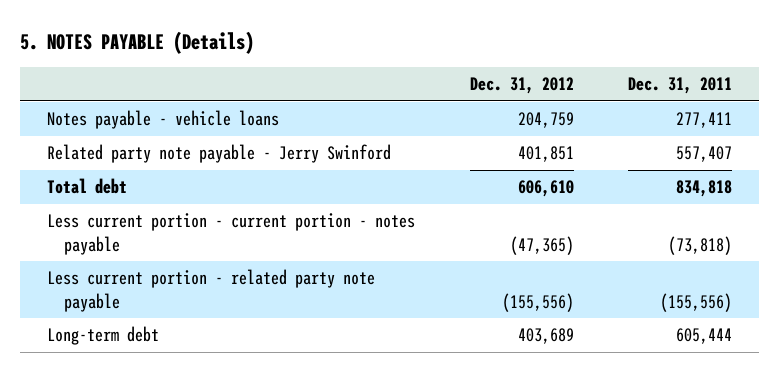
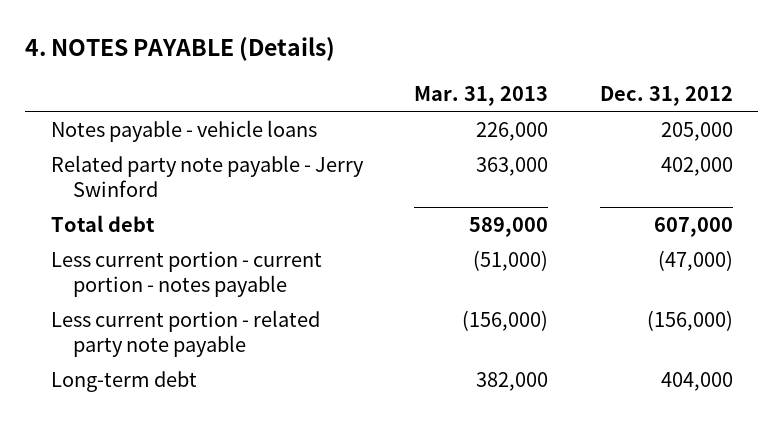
- 5. NOTES PAYABLE (Details)
+ 4. NOTES PAYABLE (Details)
- | Dec. 31, 2012 | Dec. 31, 2011
+ | Mar. 31, 2013 | Dec. 31, 2012
- Notes payable - vehicle loans | 204,759 | 277,411
- Related party note payable - Jerry Swinford | 401,851 | 557,407
- Total debt | 606,610 | 834,818
- Less current portion - current portion - notes payable | (47,365) | (73,818)
- Less current portion - related party note payable | (155,556) | (155,556)
- Long-term debt | 403,689 | 605,444
+ Notes payable - vehicle loans | 226,000 | 205,000
+ Related party note payable - Jerry Swinford | 363,000 | 402,000
+ Total debt | 589,000 | 607,000
+ Less current portion - current portion - notes payable | (51,000) | (47,000)
+ Less current portion - related party note payable | (156,000) | (156,000)
+ Long-term debt | 382,000 | 404,000

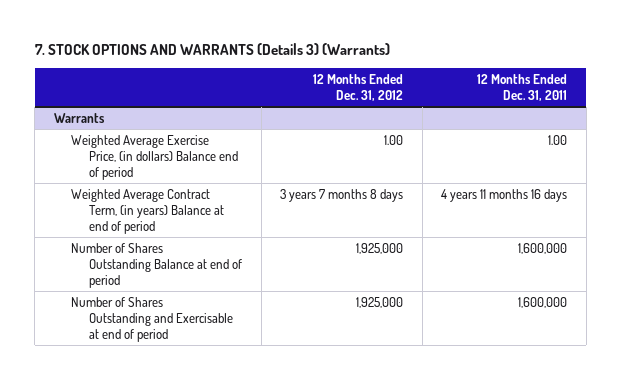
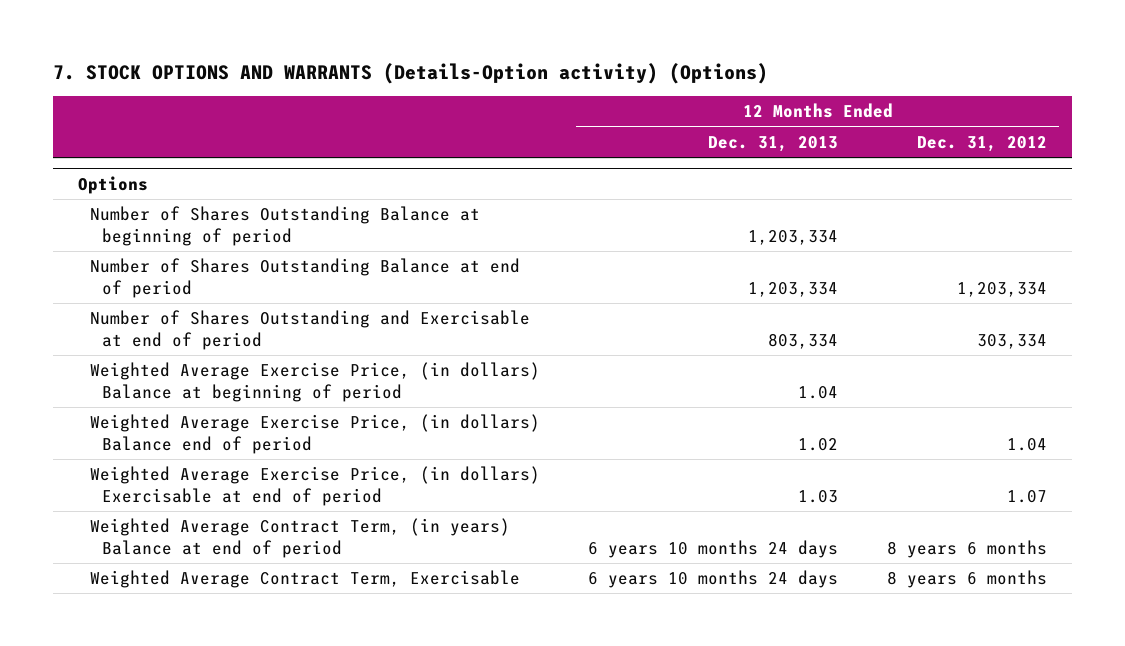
- 7. STOCK OPTIONS AND WARRANTS (Details 3) (Warrants)
+ 7. STOCK OPTIONS AND WARRANTS (Details-Option activity) (Options)
- | 12 Months Ended Dec. 31, 2012 | 12 Months Ended Dec. 31, 2011
+ | 12 Months Ended Dec. 31, 2013 | 12 Months Ended Dec. 31, 2012
- Warrants
- Weighted Average Exercise Price, (in dollars) Balance end of period | 1.00 | 1.00
- Weighted Average Contract Term, (in years) Balance at end of period | 3 years 7 months 8 days | 4 years 11 months 16 days
- Number of Shares Outstanding Balance at end of period | 1,925,000 | 1,600,000
- Number of Shares Outstanding and Exercisable at end of period | 1,925,000 | 1,600,000
+ Options
+ Number of Shares Outstanding Balance at beginning of period | 1,203,334 |
+ Number of Shares Outstanding Balance at end of period | 1,203,334 | 1,203,334
+ Number of Shares Outstanding and Exercisable at end of period | 803,334 | 303,334
+ Weighted Average Exercise Price, (in dollars) Balance at beginning of period | 1.04 |
+ Weighted Average Exercise Price, (in dollars) Balance end of period | 1.02 | 1.04
+ Weighted Average Exercise Price, (in dollars) Exercisable at end of period | 1.03 | 1.07
+ Weighted Average Contract Term, (in years) Balance at end of period | 6 years 10 months 24 days | 8 years 6 months
+ Weighted Average Contract Term, Exercisable | 6 years 10 months 24 days | 8 years 6 months

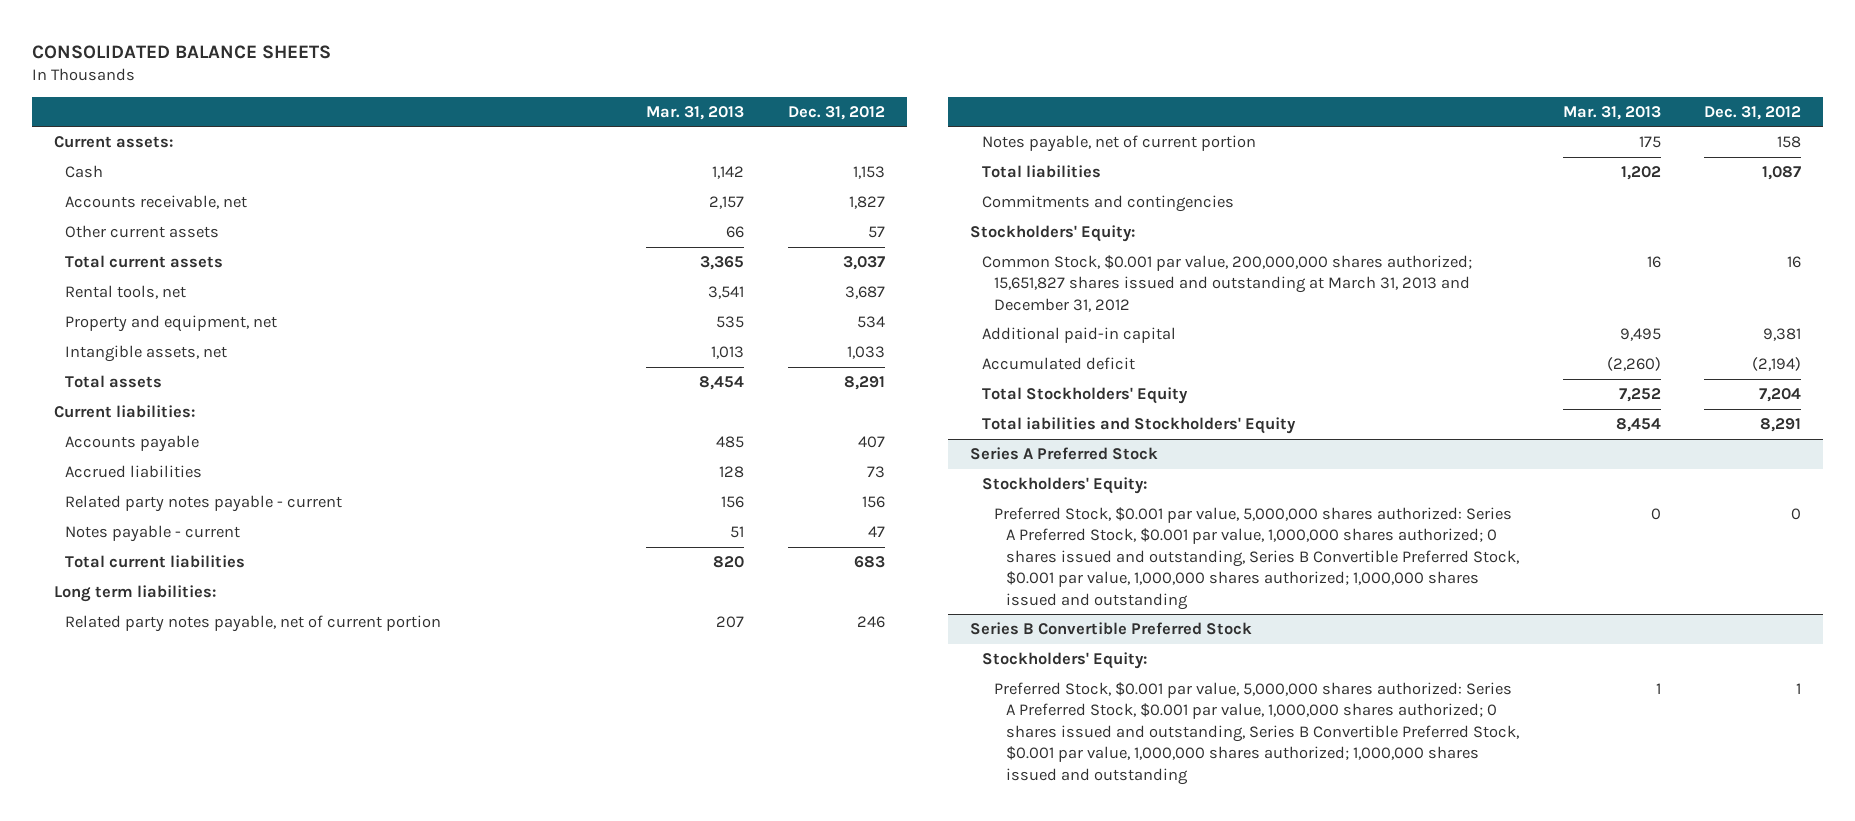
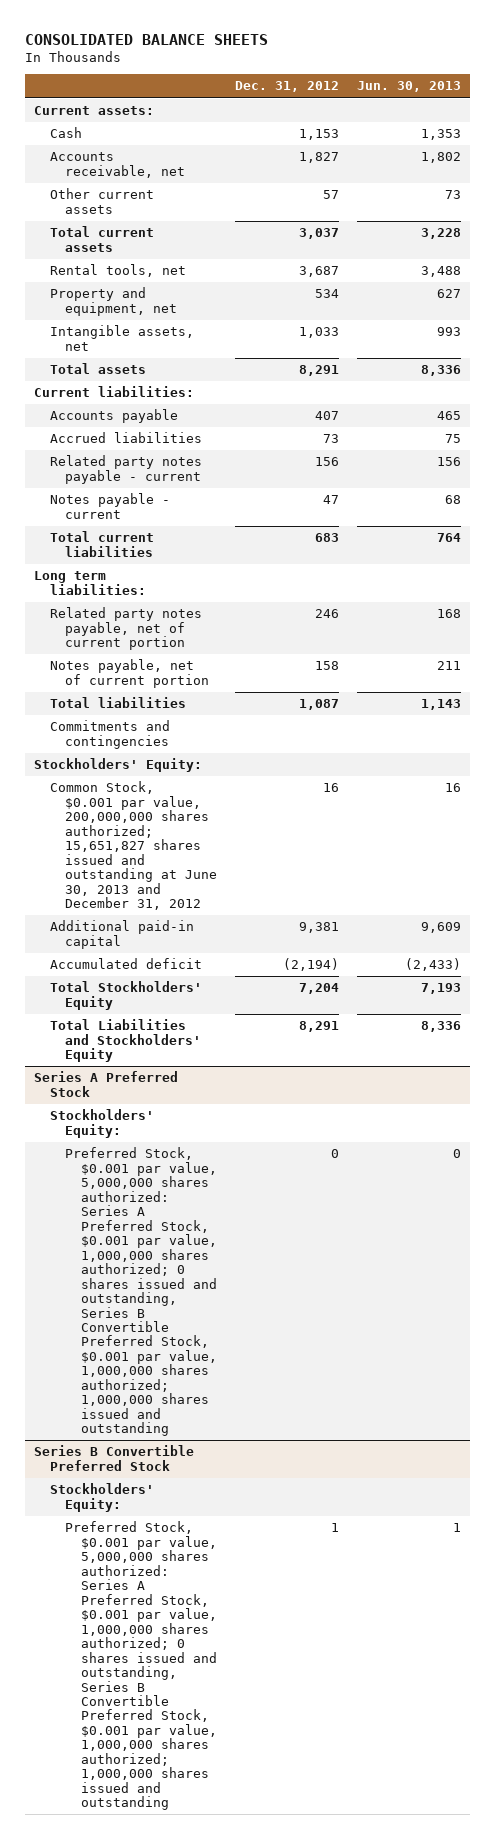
- | Mar. 31, 2013 | Dec. 31, 2012
+ | Dec. 31, 2012 | Jun. 30, 2013
- Common Stock, $0.001 par value, 200,000,000 shares authorized; 15,651,827 shares issued and outstanding at March 31, 2013 and December 31, 2012 | 16 | 16
+ Common Stock, $0.001 par value, 200,000,000 shares authorized; 15,651,827 shares issued and outstanding at June 30, 2013 and December 31, 2012 | 16 | 16
- Total iabilities and Stockholders' Equity | 8,454 | 8,291
+ Total Liabilities and Stockholders' Equity | 8,291 | 8,336

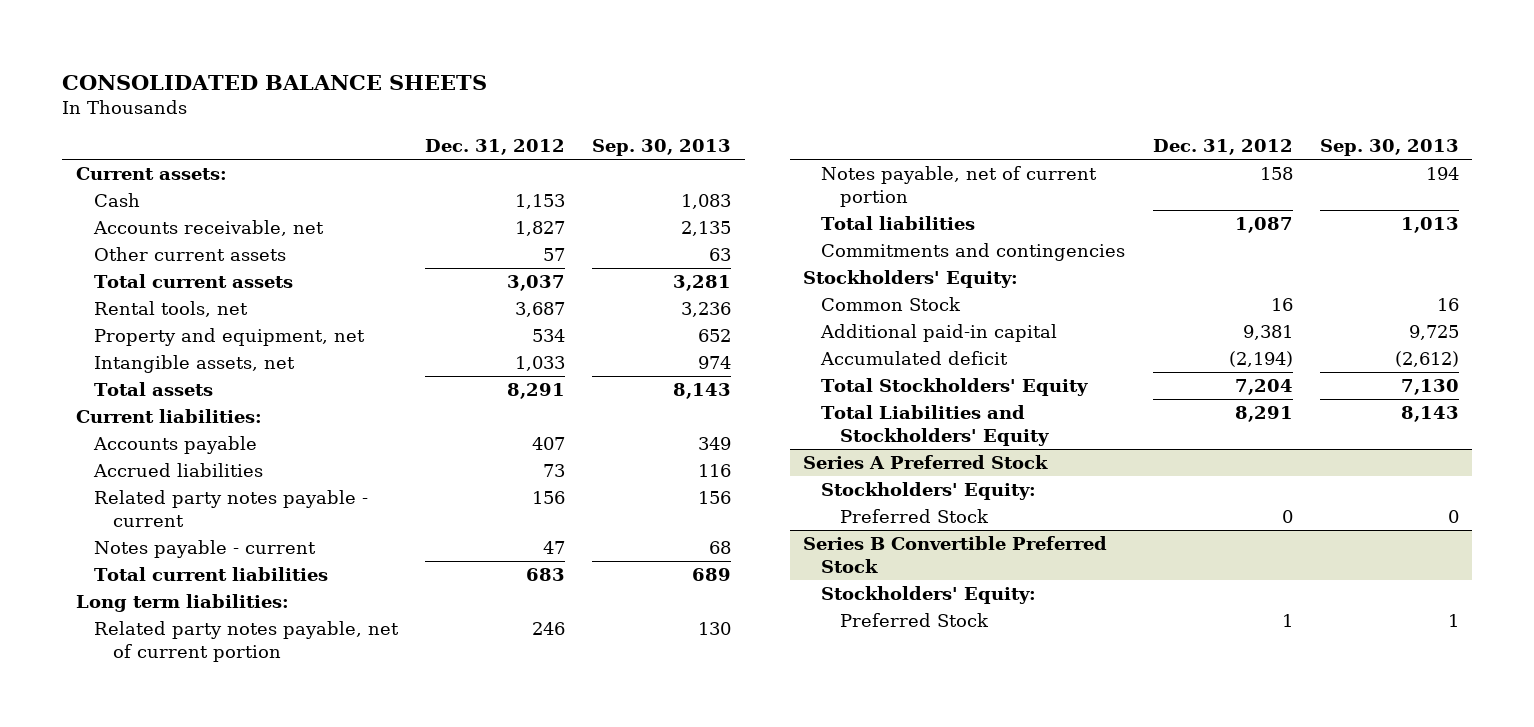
- | Dec. 31, 2012 | Jun. 30, 2013
+ | Dec. 31, 2012 | Sep. 30, 2013
- Common Stock, $0.001 par value, 200,000,000 shares authorized; 15,651,827 shares issued and outstanding at June 30, 2013 and December 31, 2012 | 16 | 16
+ Common Stock | 16 | 16
@ Series A Preferred Stock
- Preferred Stock, $0.001 par value, 5,000,000 shares authorized: Series A Preferred Stock, $0.001 par value, 1,000,000 shares authorized; 0 shares issued and outstanding, Series B Convertible Preferred Stock, $0.001 par value, 1,000,000 shares authorized; 1,000,000 shares issued and outstanding | 0 | 0
+ Preferred Stock | 0 | 0
@ Series B Convertible Preferred Stock
- Preferred Stock, $0.001 par value, 5,000,000 shares authorized: Series A Preferred Stock, $0.001 par value, 1,000,000 shares authorized; 0 shares issued and outstanding, Series B Convertible Preferred Stock, $0.001 par value, 1,000,000 shares authorized; 1,000,000 shares issued and outstanding | 1 | 1
+ Preferred Stock | 1 | 1

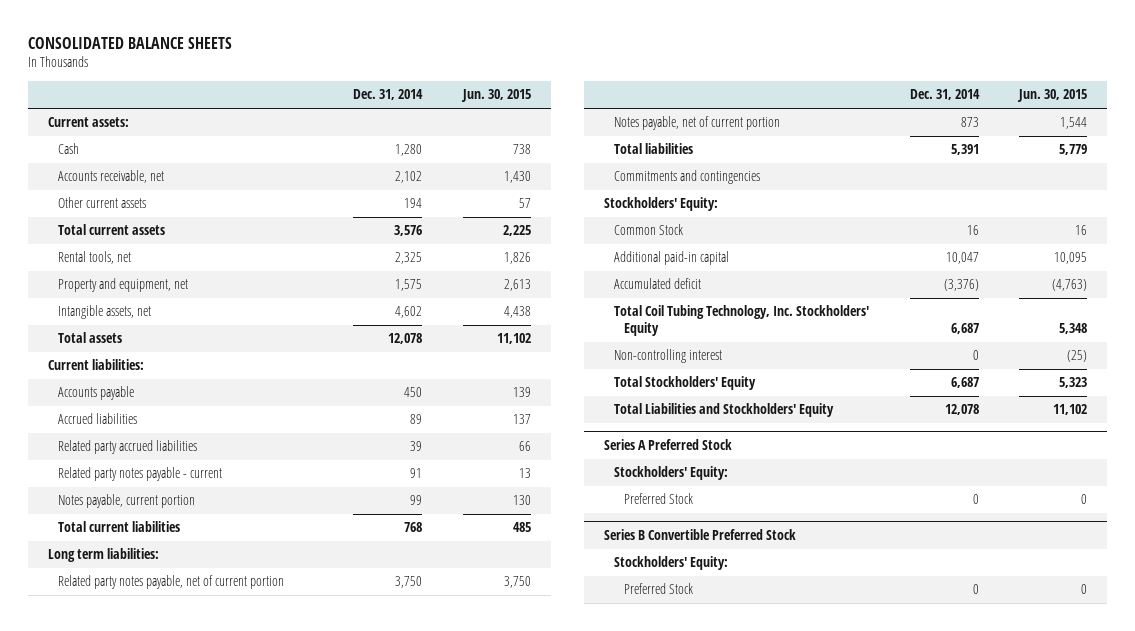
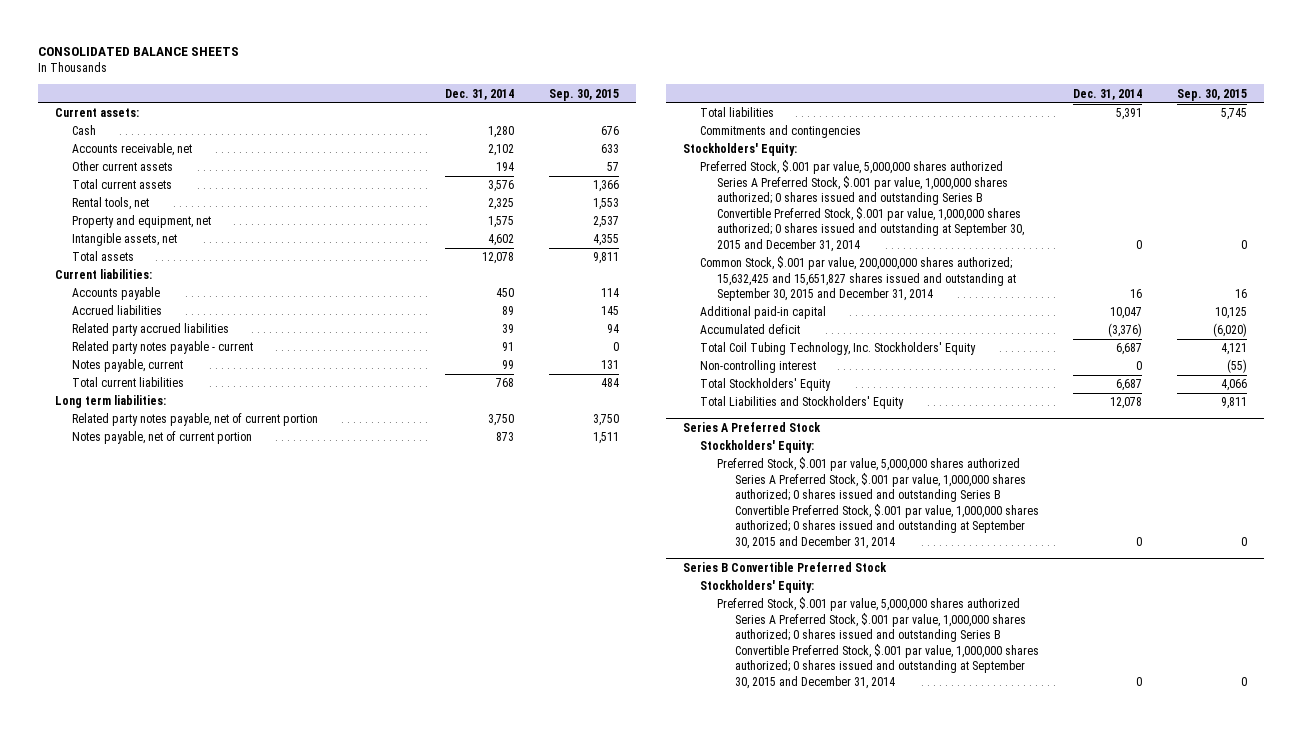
- | Dec. 31, 2014 | Jun. 30, 2015
+ | Dec. 31, 2014 | Sep. 30, 2015
- Notes payable, current portion | 99 | 130
+ Notes payable, current | 99 | 131
- Common Stock | 16 | 16
+ Preferred Stock, $.001 par value, 5,000,000 shares authorized Series A Preferred Stock, $.001 par value, 1,000,000 shares authorized; 0 shares issued and outstanding Series B Convertible Preferred Stock, $.001 par value, 1,000,000 shares authorized; 0 shares issued and outstanding at September 30, 2015 and December 31, 2014 | 0 | 0
+ Common Stock, $.001 par value, 200,000,000 shares authorized; 15,632,425 and 15,651,827 shares issued and outstanding at September 30, 2015 and December 31, 2014 | 16 | 16
@ Series A Preferred Stock
- Preferred Stock | 0 | 0
+ Preferred Stock, $.001 par value, 5,000,000 shares authorized Series A Preferred Stock, $.001 par value, 1,000,000 shares authorized; 0 shares issued and outstanding Series B Convertible Preferred Stock, $.001 par value, 1,000,000 shares authorized; 0 shares issued and outstanding at September 30, 2015 and December 31, 2014 | 0 | 0
@ Series B Convertible Preferred Stock
- Preferred Stock | 0 | 0
+ Preferred Stock, $.001 par value, 5,000,000 shares authorized Series A Preferred Stock, $.001 par value, 1,000,000 shares authorized; 0 shares issued and outstanding Series B Convertible Preferred Stock, $.001 par value, 1,000,000 shares authorized; 0 shares issued and outstanding at September 30, 2015 and December 31, 2014 | 0 | 0

